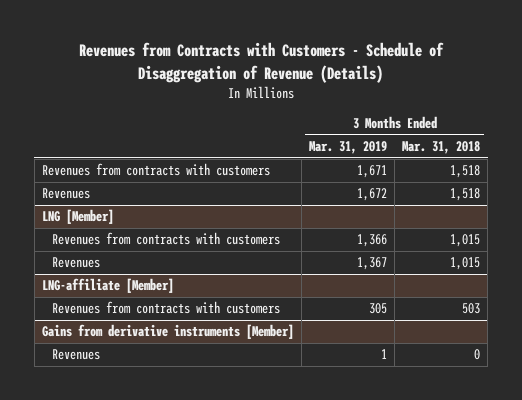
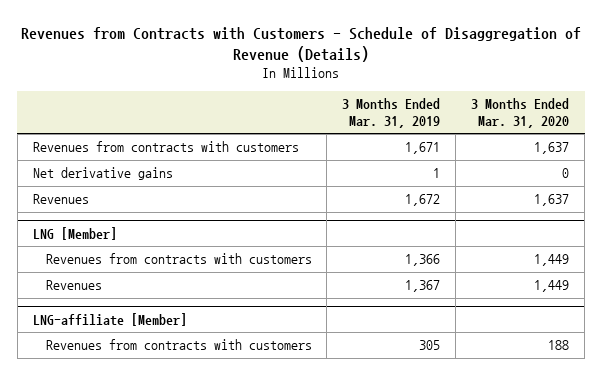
- | 3 Months Ended Mar. 31, 2019 | 3 Months Ended Mar. 31, 2018
+ | 3 Months Ended Mar. 31, 2019 | 3 Months Ended Mar. 31, 2020
+ Net derivative gains | 1 | 0
- Gains from derivative instruments [Member]
- Revenues | 1 | 0

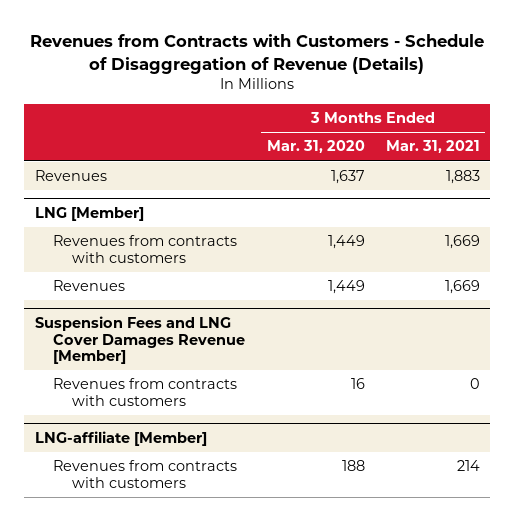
- | 3 Months Ended Mar. 31, 2019 | 3 Months Ended Mar. 31, 2020
+ | 3 Months Ended Mar. 31, 2020 | 3 Months Ended Mar. 31, 2021
- Revenues from contracts with customers | 1,671 | 1,637
- Net derivative gains | 1 | 0
+ Suspension Fees and LNG Cover Damages Revenue [Member]
+ Revenues from contracts with customers | 16 | 0

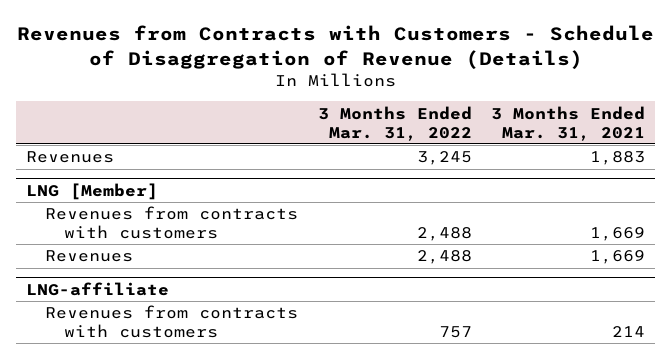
- | 3 Months Ended Mar. 31, 2020 | 3 Months Ended Mar. 31, 2021
+ | 3 Months Ended Mar. 31, 2022 | 3 Months Ended Mar. 31, 2021
- Suspension Fees and LNG Cover Damages Revenue [Member]
- Revenues from contracts with customers | 16 | 0
- LNG-affiliate [Member]
+ LNG-affiliate

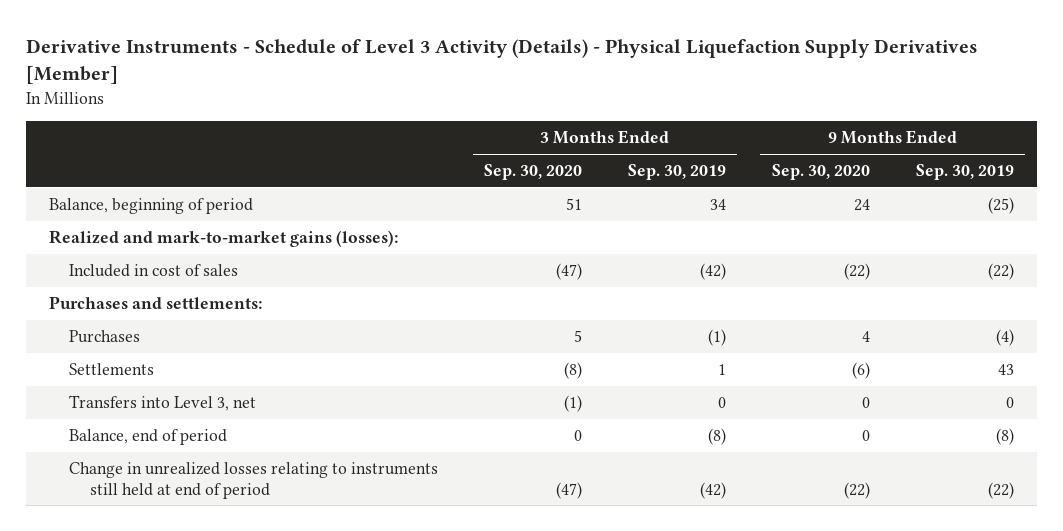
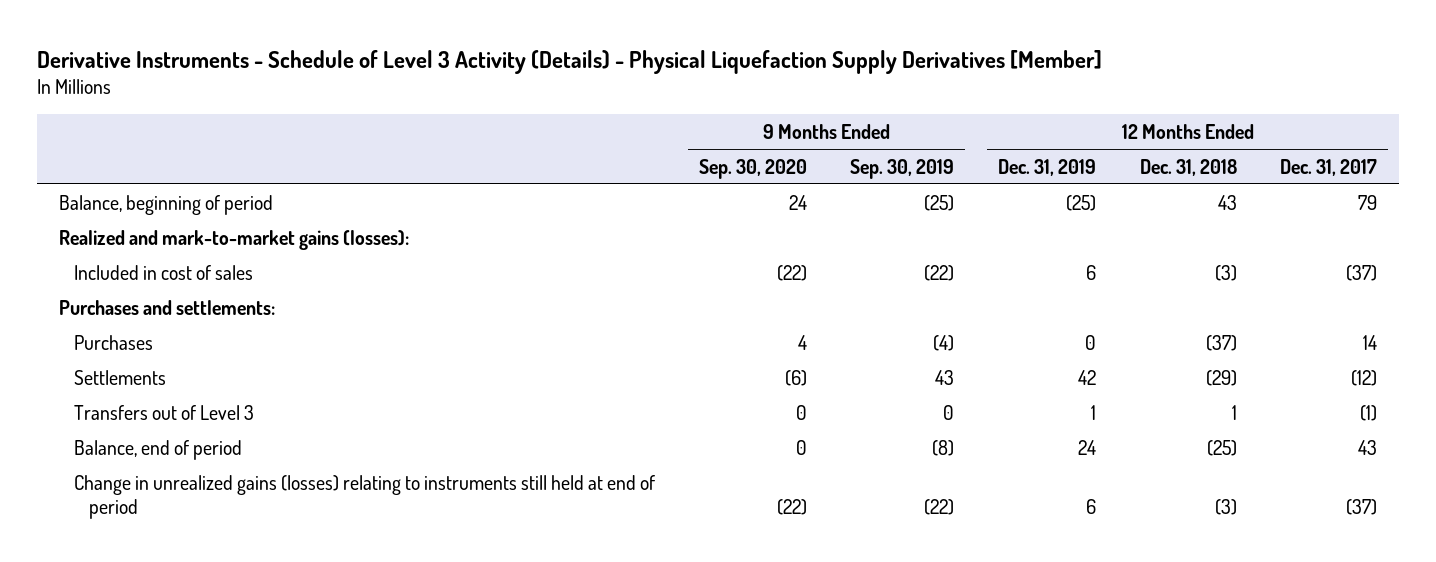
- | 3 Months Ended Sep. 30, 2020 | 3 Months Ended Sep. 30, 2019 | 9 Months Ended Sep. 30, 2020 | 9 Months Ended Sep. 30, 2019
+ | 9 Months Ended Sep. 30, 2020 | 9 Months Ended Sep. 30, 2019 | 12 Months Ended Dec. 31, 2019 | 12 Months Ended Dec. 31, 2018 | 12 Months Ended Dec. 31, 2017
- Transfers into Level 3, net | (1) | 0 | 0 | 0
+ Transfers out of Level 3 | 0 | 0 | 1 | 1 | (1)
- Change in unrealized losses relating to instruments still held at end of period | (47) | (42) | (22) | (22)
+ Change in unrealized gains (losses) relating to instruments still held at end of period | (22) | (22) | 6 | (3) | (37)

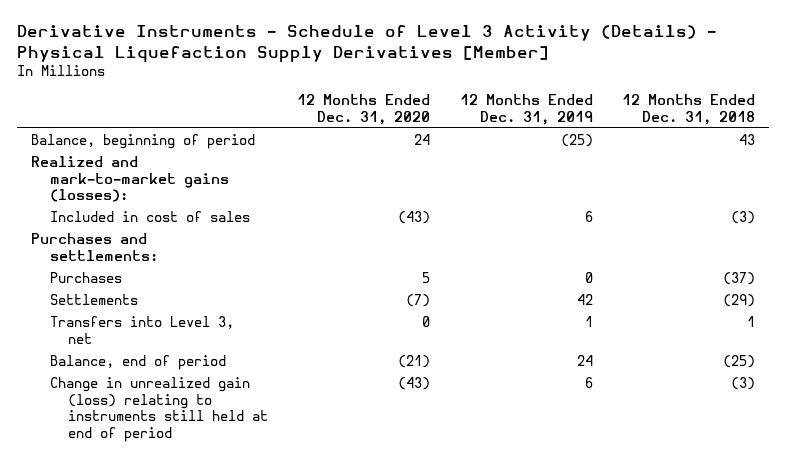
- | 9 Months Ended Sep. 30, 2020 | 9 Months Ended Sep. 30, 2019 | 12 Months Ended Dec. 31, 2019 | 12 Months Ended Dec. 31, 2018 | 12 Months Ended Dec. 31, 2017
+ | 12 Months Ended Dec. 31, 2020 | 12 Months Ended Dec. 31, 2019 | 12 Months Ended Dec. 31, 2018
- Transfers out of Level 3 | 0 | 0 | 1 | 1 | (1)
+ Transfers into Level 3, net | 0 | 1 | 1
- Change in unrealized gains (losses) relating to instruments still held at end of period | (22) | (22) | 6 | (3) | (37)
+ Change in unrealized gain (loss) relating to instruments still held at end of period | (43) | 6 | (3)

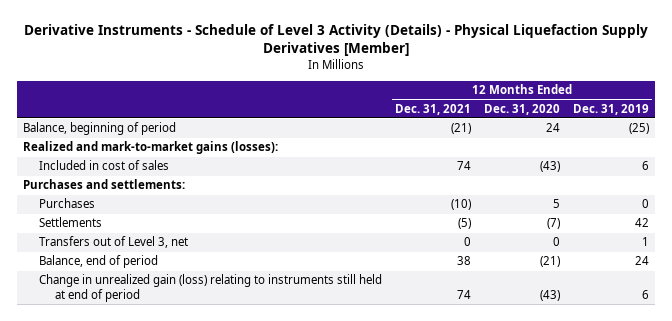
- | 12 Months Ended Dec. 31, 2020 | 12 Months Ended Dec. 31, 2019 | 12 Months Ended Dec. 31, 2018
+ | 12 Months Ended Dec. 31, 2021 | 12 Months Ended Dec. 31, 2020 | 12 Months Ended Dec. 31, 2019
- Transfers into Level 3, net | 0 | 1 | 1
+ Transfers out of Level 3, net | 0 | 0 | 1

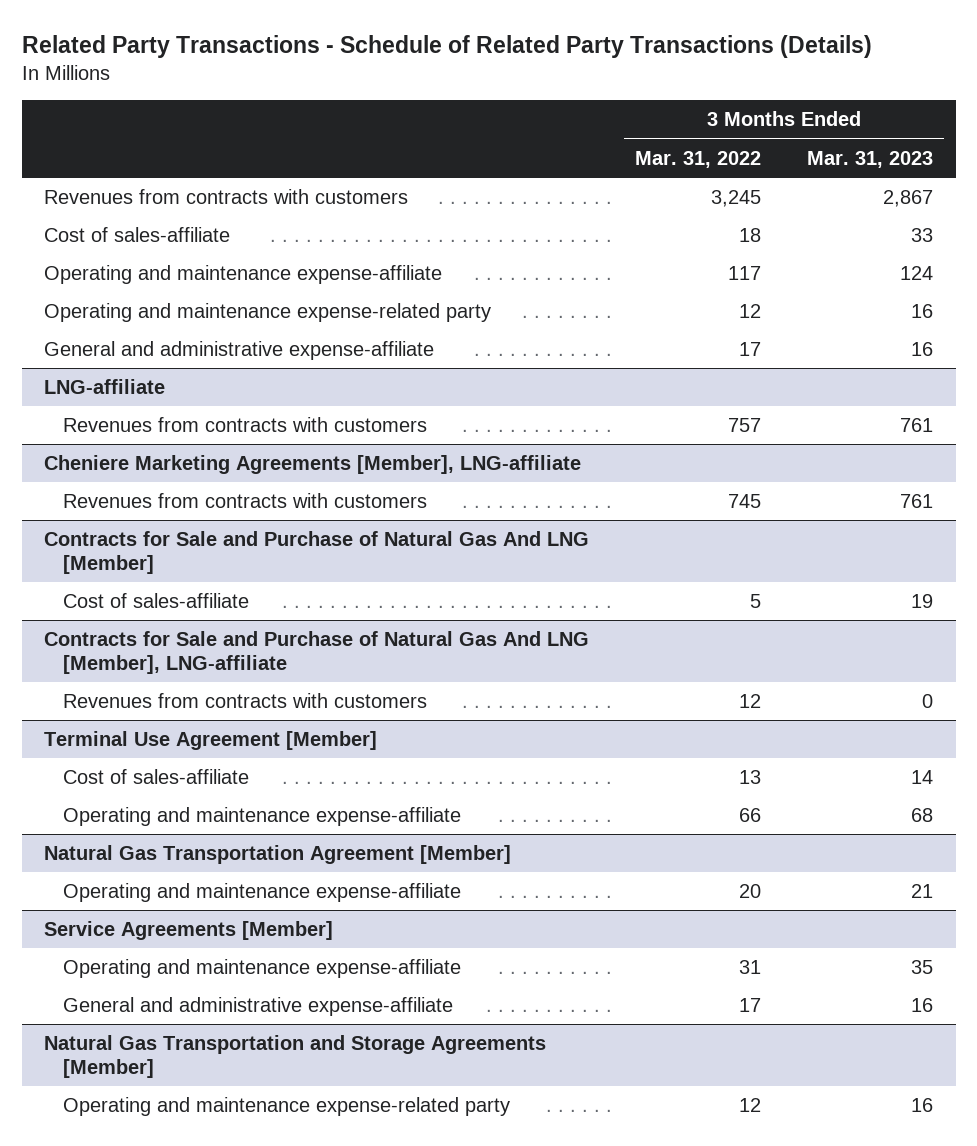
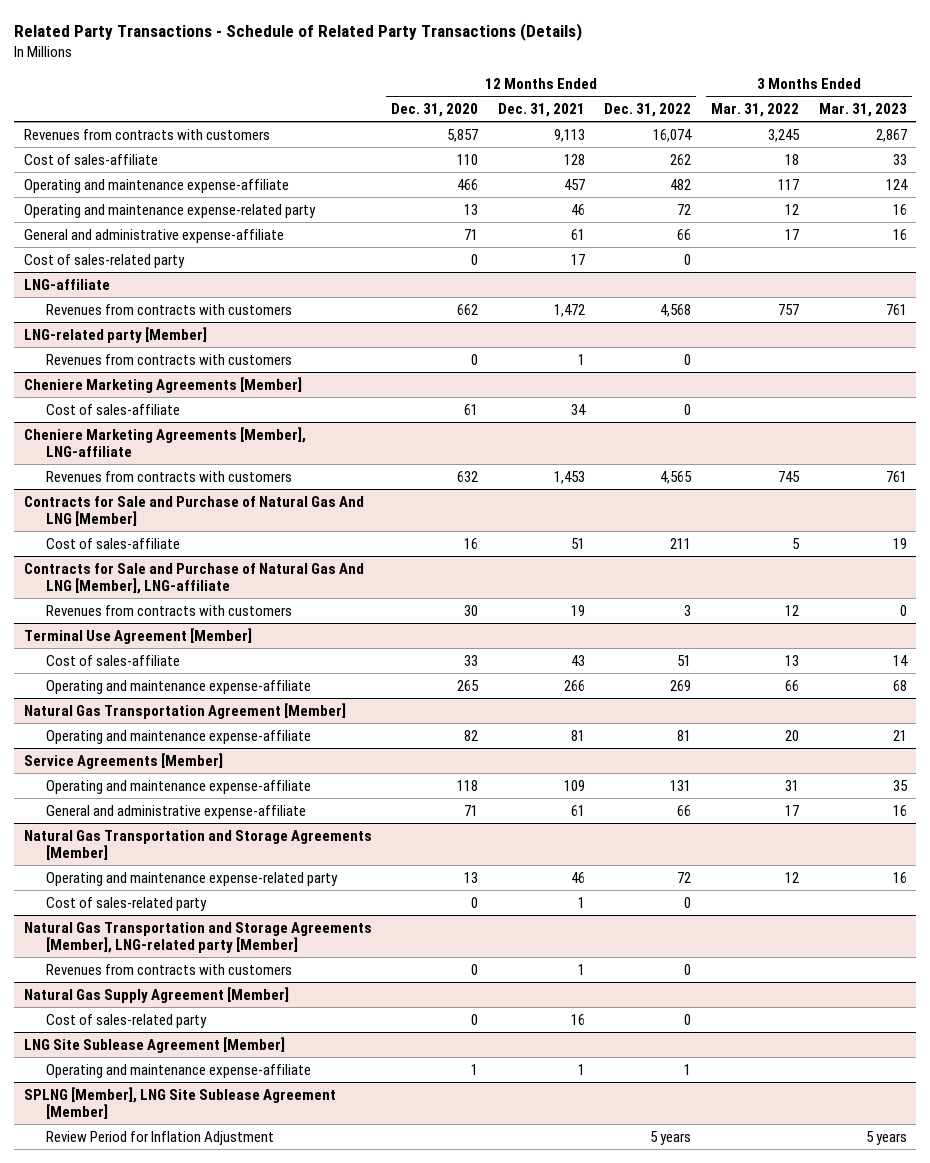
- | 3 Months Ended Mar. 31, 2022 | 3 Months Ended Mar. 31, 2023
+ | 12 Months Ended Dec. 31, 2020 | 12 Months Ended Dec. 31, 2021 | 12 Months Ended Dec. 31, 2022 | 3 Months Ended Mar. 31, 2022 | 3 Months Ended Mar. 31, 2023
+ Cost of sales-related party | 0 | 17 | 0 | |
+ LNG-related party [Member]
+ Revenues from contracts with customers | 0 | 1 | 0 | |
+ Cheniere Marketing Agreements [Member]
+ Cost of sales-affiliate | 61 | 34 | 0 | |
@ Natural Gas Transportation and Storage Agreements [Member]
+ Cost of sales-related party | 0 | 1 | 0 | |
+ Natural Gas Transportation and Storage Agreements [Member], LNG-related party [Member]
+ Revenues from contracts with customers | 0 | 1 | 0 | |
+ Natural Gas Supply Agreement [Member]
+ Cost of sales-related party | 0 | 16 | 0 | |
+ LNG Site Sublease Agreement [Member]
+ Operating and maintenance expense-affiliate | 1 | 1 | 1 | |
+ SPLNG [Member], LNG Site Sublease Agreement [Member]
+ Review Period for Inflation Adjustment | | | 5 years | | 5 years

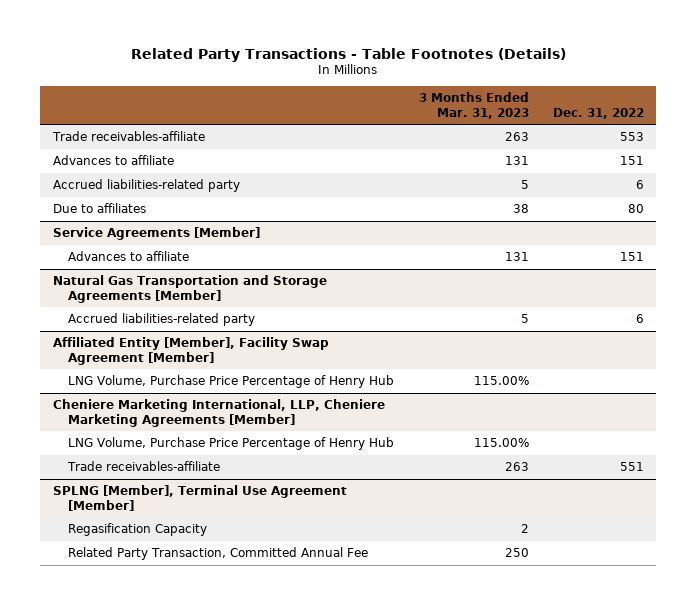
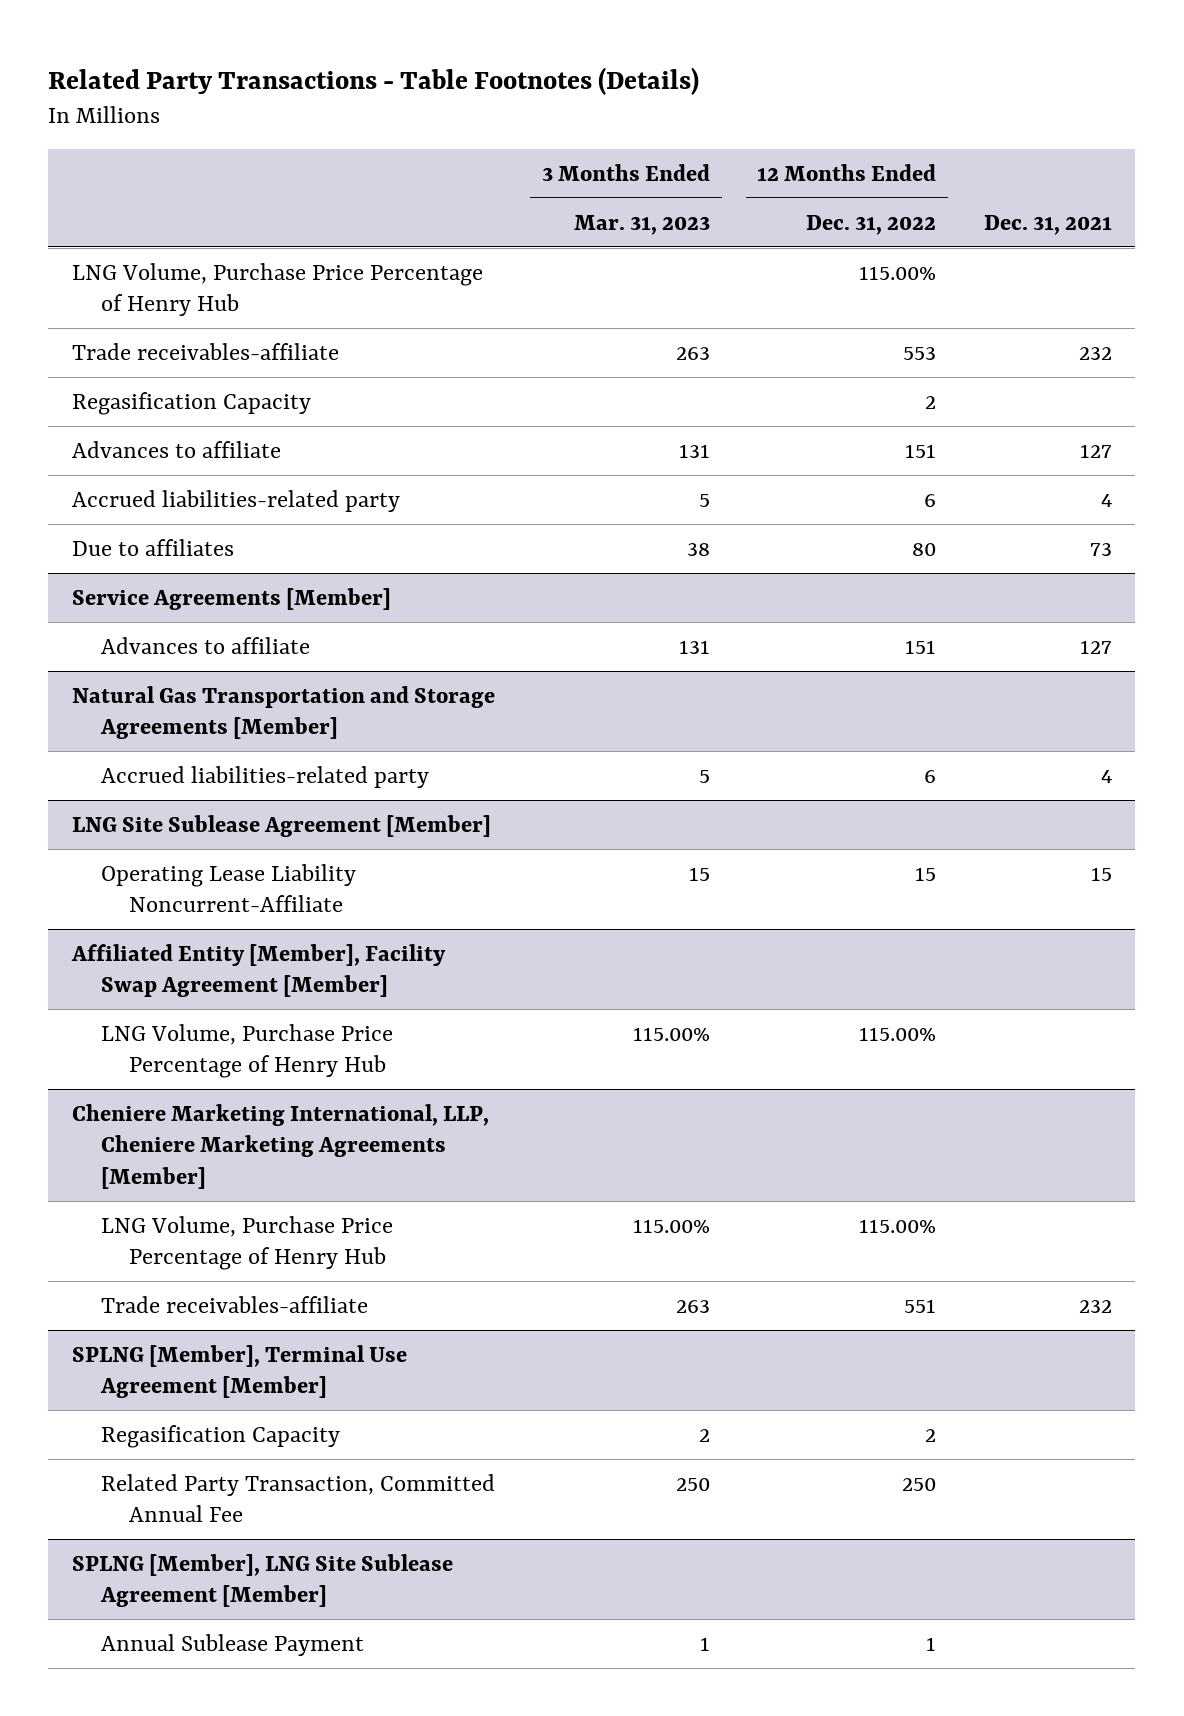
- | 3 Months Ended Mar. 31, 2023 | Dec. 31, 2022
+ | 3 Months Ended Mar. 31, 2023 | 12 Months Ended Dec. 31, 2022 | Dec. 31, 2021
+ LNG Volume, Purchase Price Percentage of Henry Hub | | 115.00% |
+ Regasification Capacity | | 2 |
+ LNG Site Sublease Agreement [Member]
+ Operating Lease Liability Noncurrent-Affiliate | 15 | 15 | 15
+ SPLNG [Member], LNG Site Sublease Agreement [Member]
+ Annual Sublease Payment | 1 | 1 |

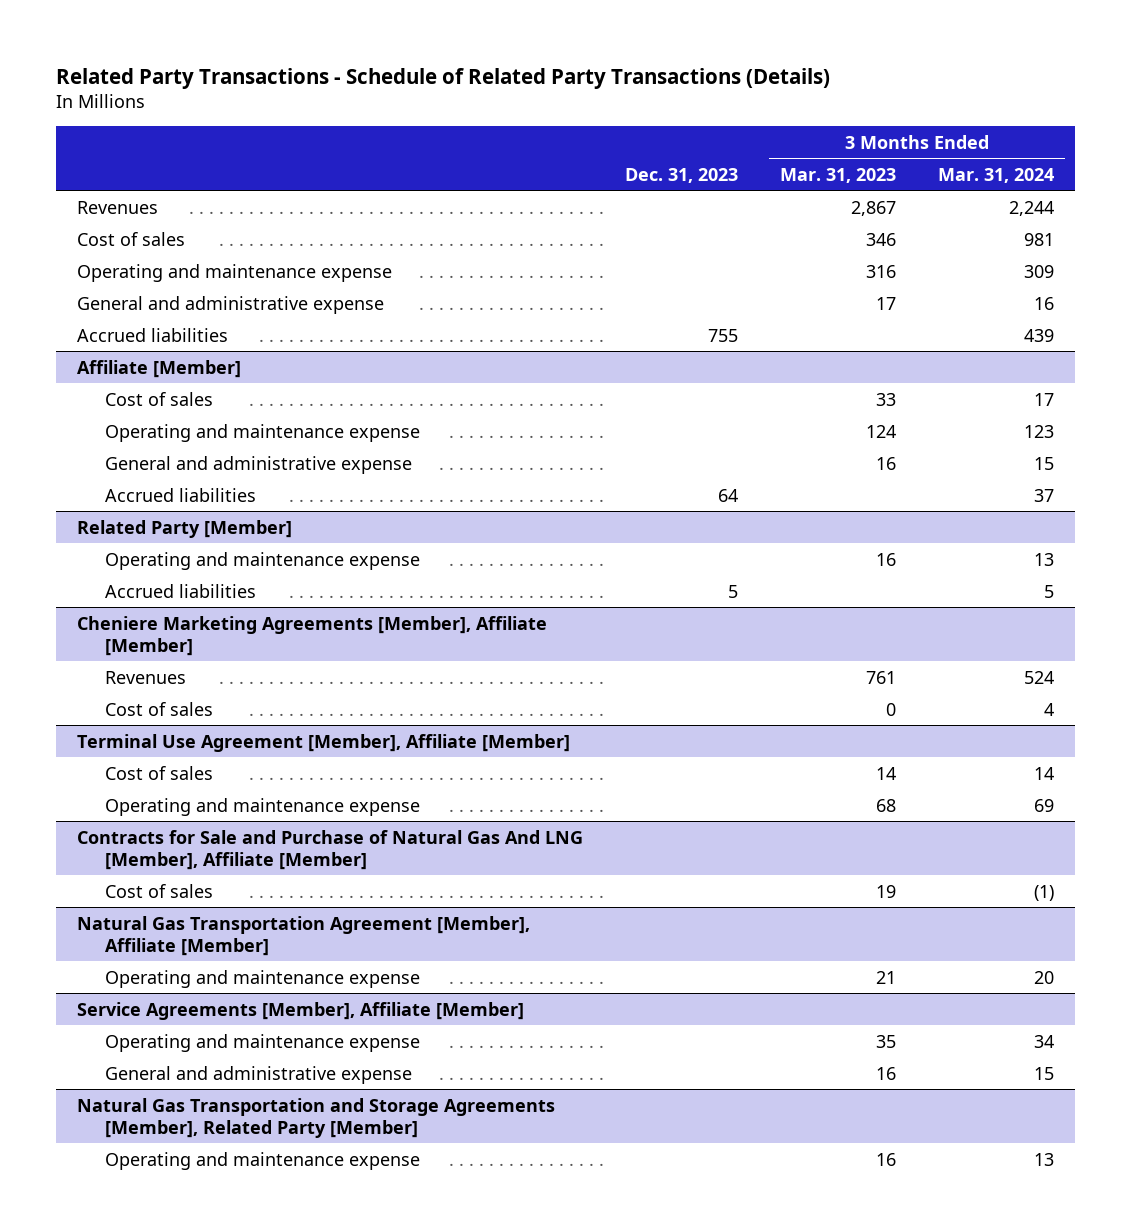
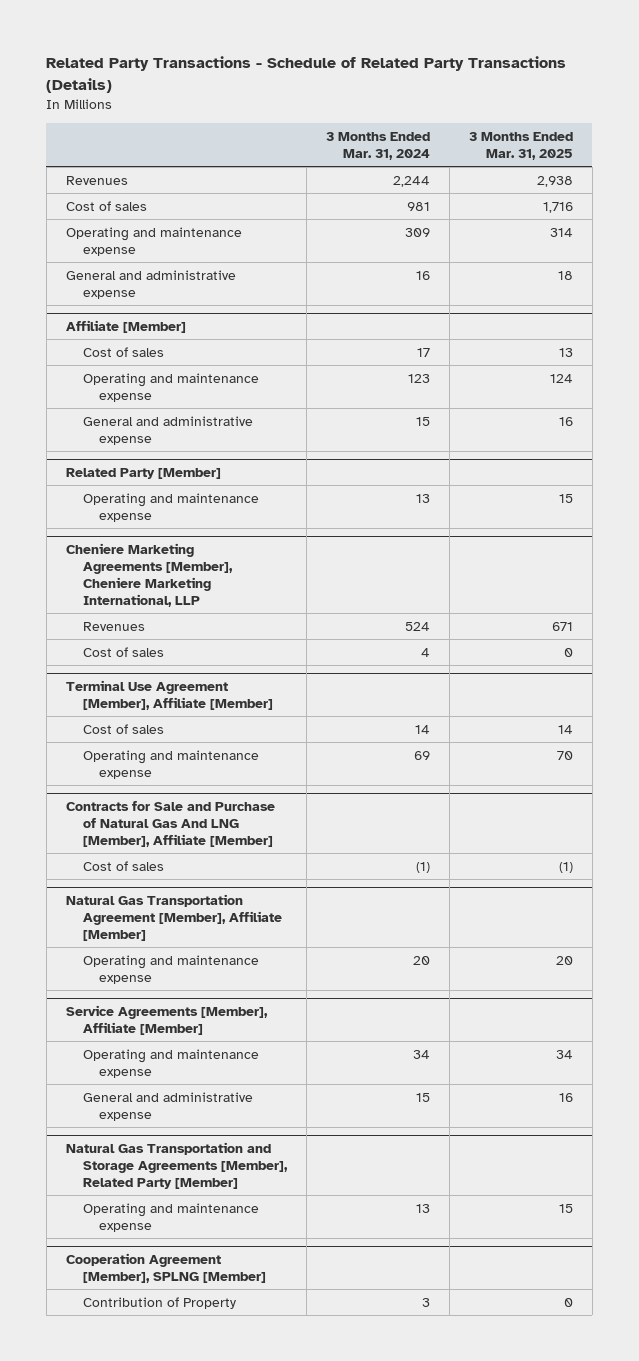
- | Dec. 31, 2023 | 3 Months Ended Mar. 31, 2023 | 3 Months Ended Mar. 31, 2024
+ | 3 Months Ended Mar. 31, 2024 | 3 Months Ended Mar. 31, 2025
- Accrued liabilities | 755 | | 439
@ Affiliate [Member]
- Accrued liabilities | 64 | | 37
@ Related Party [Member]
- Accrued liabilities | 5 | | 5
- Cheniere Marketing Agreements [Member], Affiliate [Member]
+ Cheniere Marketing Agreements [Member], Cheniere Marketing International, LLP
+ Cooperation Agreement [Member], SPLNG [Member]
+ Contribution of Property | 3 | 0

